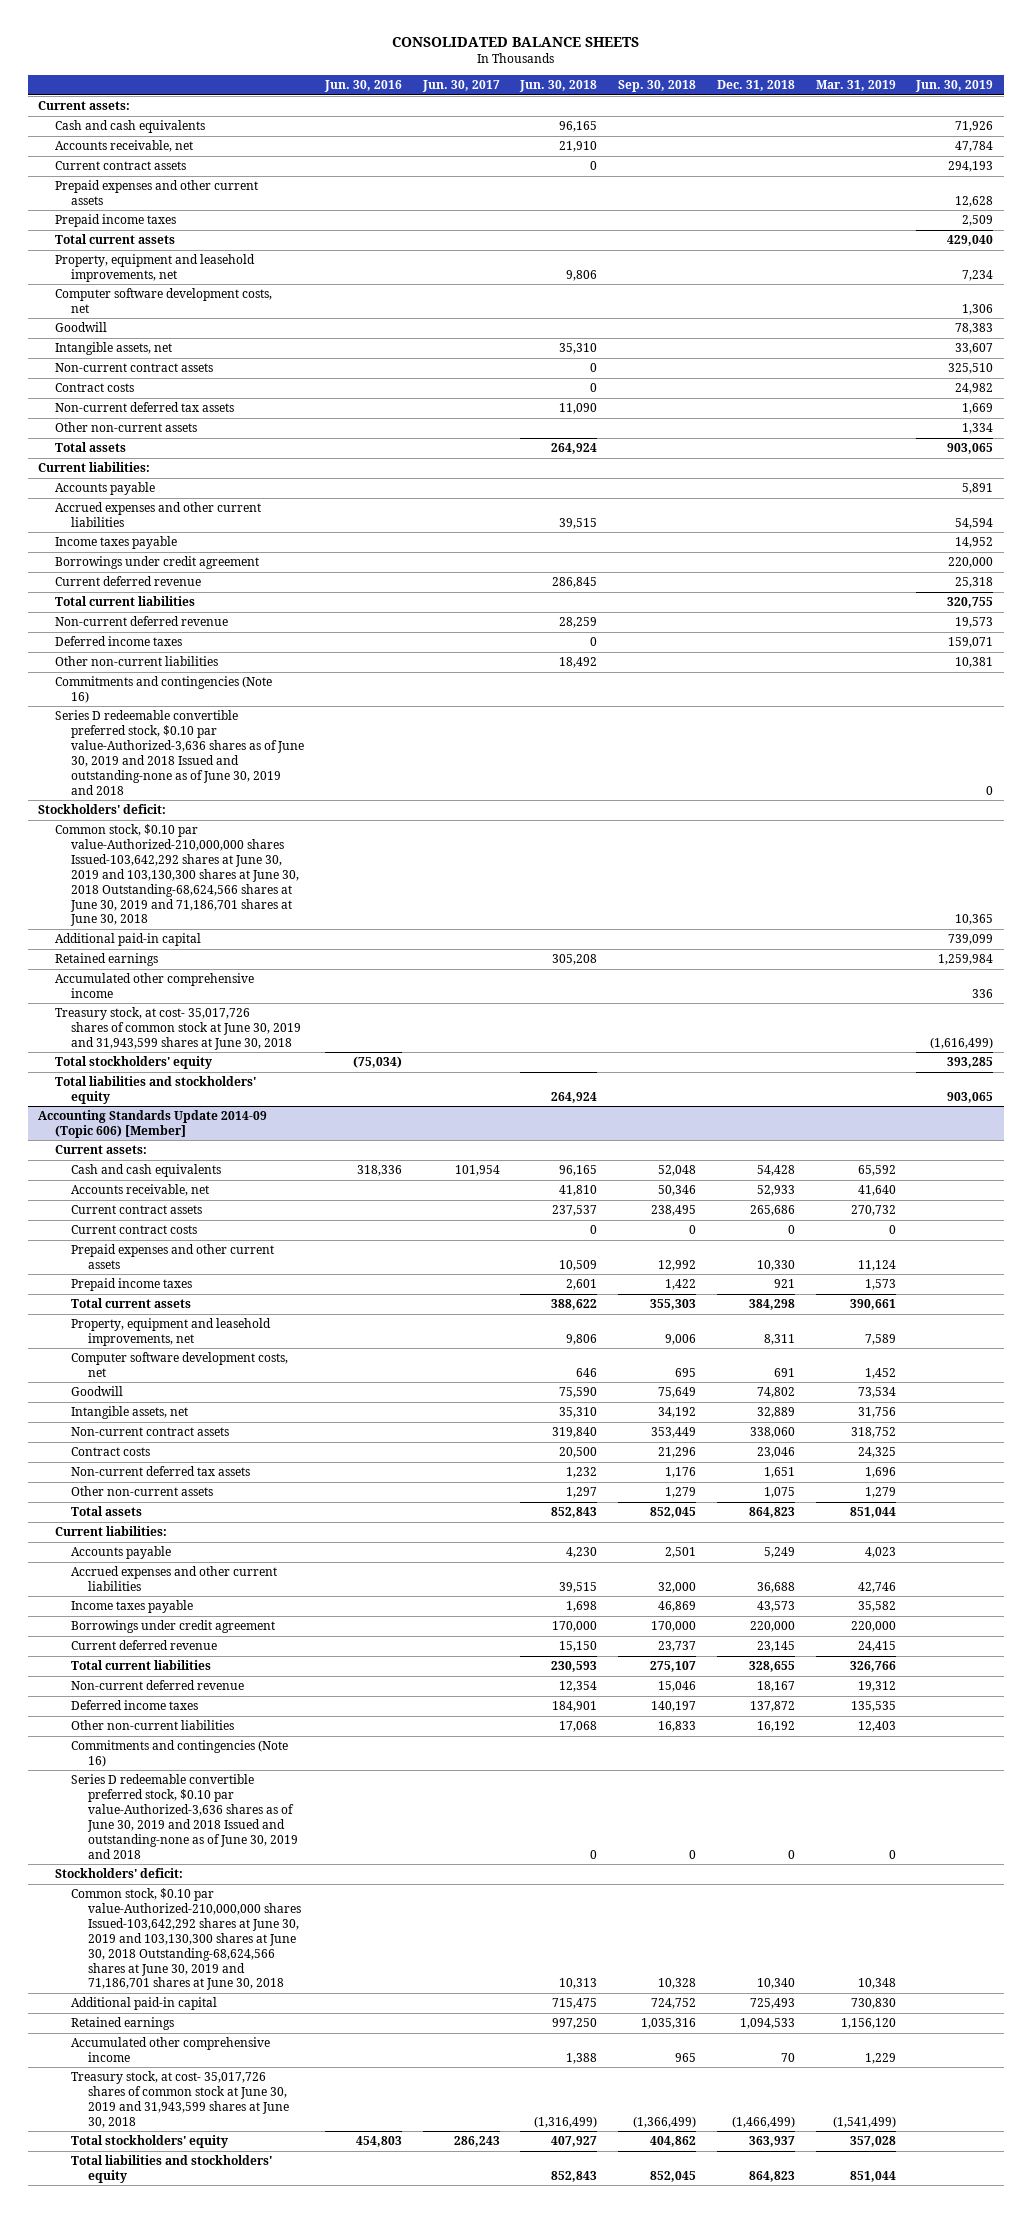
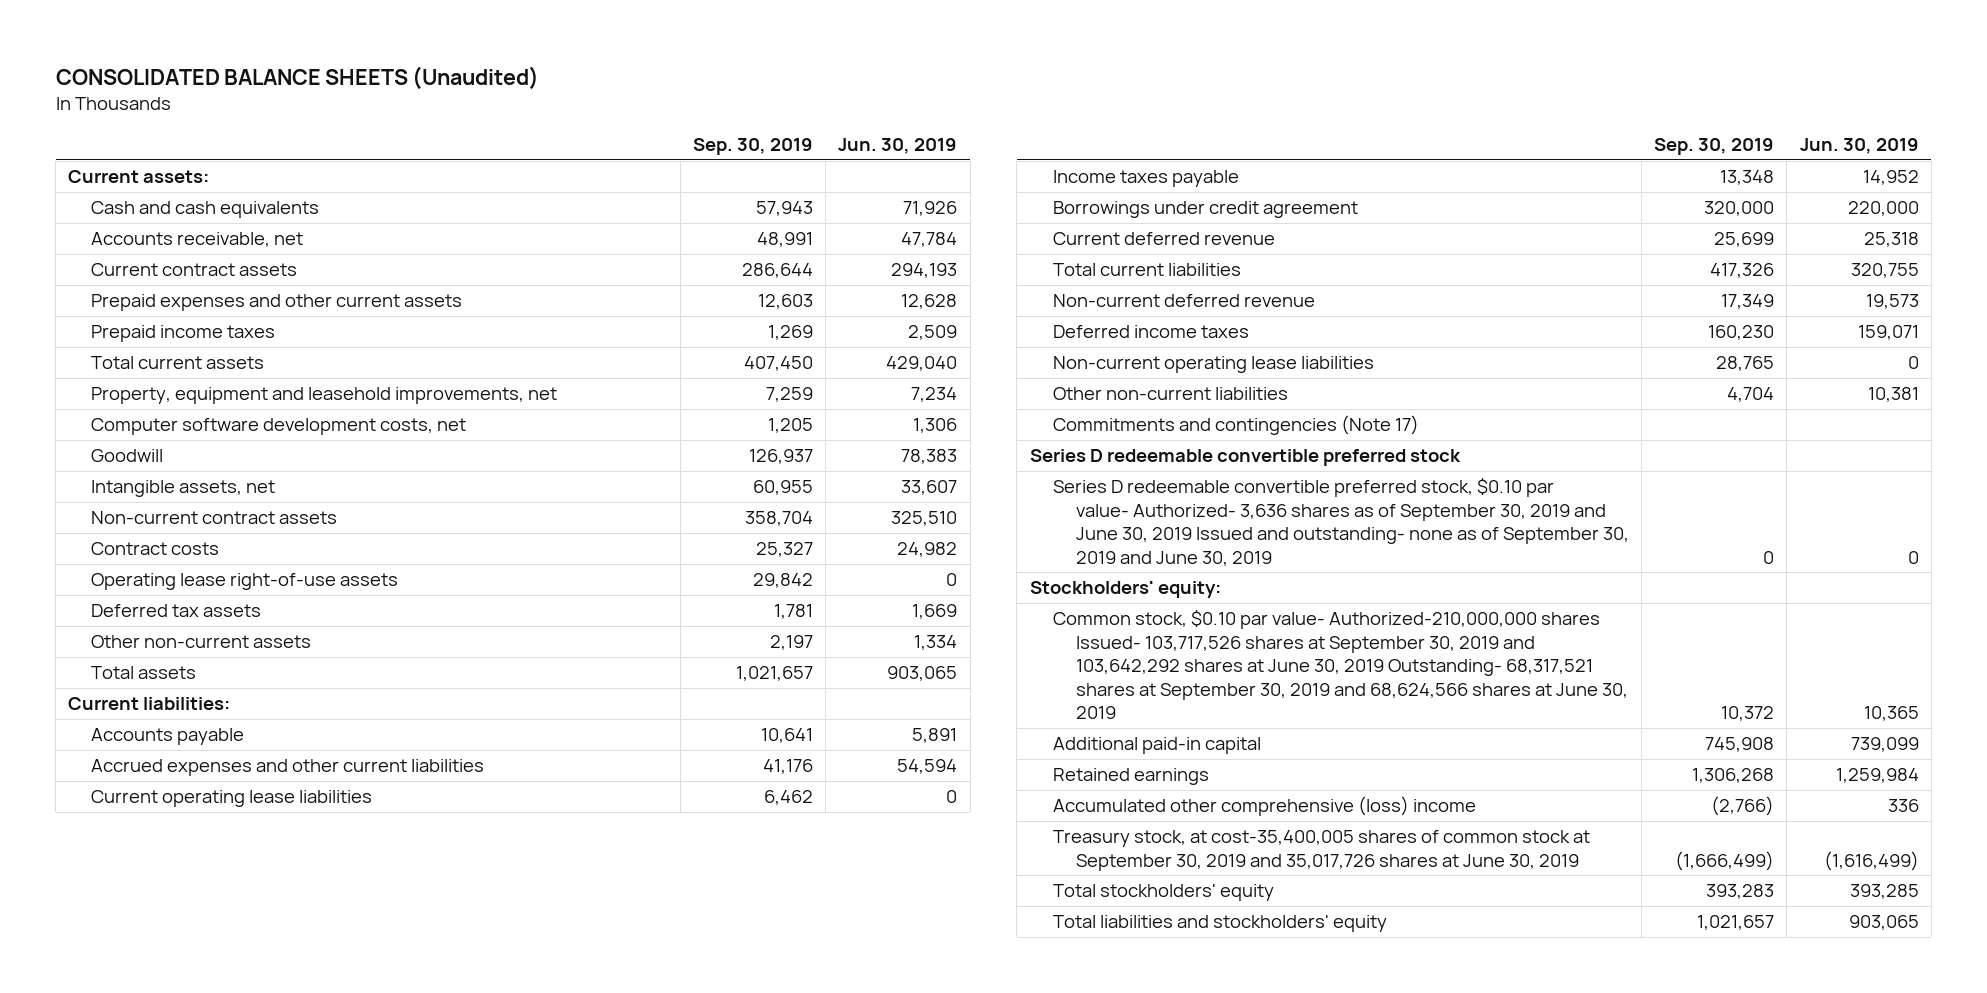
- CONSOLIDATED BALANCE SHEETS
+ CONSOLIDATED BALANCE SHEETS (Unaudited)
- | Jun. 30, 2016 | Jun. 30, 2017 | Jun. 30, 2018 | Sep. 30, 2018 | Dec. 31, 2018 | Mar. 31, 2019 | Jun. 30, 2019
+ | Sep. 30, 2019 | Jun. 30, 2019
- Non-current deferred tax assets | | | 11,090 | | | | 1,669
+ Operating lease right-of-use assets | 29,842 | 0
+ Deferred tax assets | 1,781 | 1,669
+ Current operating lease liabilities | 6,462 | 0
+ Non-current operating lease liabilities | 28,765 | 0
- Commitments and contingencies (Note 16)
- Series D redeemable convertible preferred stock, $0.10 par value-Authorized-3,636 shares as of June 30, 2019 and 2018 Issued and outstanding-none as of June 30, 2019 and 2018 | | | | | | | 0
- Stockholders' deficit:
- Common stock, $0.10 par value-Authorized-210,000,000 shares Issued-103,642,292 shares at June 30, 2019 and 103,130,300 shares at June 30, 2018 Outstanding-68,624,566 shares at June 30, 2019 and 71,186,701 shares at June 30, 2018 | | | | | | | 10,365
+ Commitments and contingencies (Note 17)
+ Series D redeemable convertible preferred stock
+ Series D redeemable convertible preferred stock, $0.10 par value- Authorized- 3,636 shares as of September 30, 2019 and June 30, 2019 Issued and outstanding- none as of September 30, 2019 and June 30, 2019 | 0 | 0
+ Stockholders' equity:
+ Common stock, $0.10 par value- Authorized-210,000,000 shares Issued- 103,717,526 shares at September 30, 2019 and 103,642,292 shares at June 30, 2019 Outstanding- 68,317,521 shares at September 30, 2019 and 68,624,566 shares at June 30, 2019 | 10,372 | 10,365
- Accumulated other comprehensive income | | | | | | | 336
- Treasury stock, at cost- 35,017,726 shares of common stock at June 30, 2019 and 31,943,599 shares at June 30, 2018 | | | | | | | (1,616,499)
+ Accumulated other comprehensive (loss) income | (2,766) | 336
+ Treasury stock, at cost-35,400,005 shares of common stock at September 30, 2019 and 35,017,726 shares at June 30, 2019 | (1,666,499) | (1,616,499)
- Accounting Standards Update 2014-09 (Topic 606) [Member]
- Current assets:
- Cash and cash equivalents | 318,336 | 101,954 | 96,165 | 52,048 | 54,428 | 65,592 |
- Accounts receivable, net | | | 41,810 | 50,346 | 52,933 | 41,640 |
- Current contract assets | | | 237,537 | 238,495 | 265,686 | 270,732 |
- Current contract costs | | | 0 | 0 | 0 | 0 |
- Prepaid expenses and other current assets | | | 10,509 | 12,992 | 10,330 | 11,124 |
- Prepaid income taxes | | | 2,601 | 1,422 | 921 | 1,573 |
- Total current assets | | | 388,622 | 355,303 | 384,298 | 390,661 |
- Property, equipment and leasehold improvements, net | | | 9,806 | 9,006 | 8,311 | 7,589 |
- Computer software development costs, net | | | 646 | 695 | 691 | 1,452 |
- Goodwill | | | 75,590 | 75,649 | 74,802 | 73,534 |
- Intangible assets, net | | | 35,310 | 34,192 | 32,889 | 31,756 |
- Non-current contract assets | | | 319,840 | 353,449 | 338,060 | 318,752 |
- Contract costs | | | 20,500 | 21,296 | 23,046 | 24,325 |
- Non-current deferred tax assets | | | 1,232 | 1,176 | 1,651 | 1,696 |
- Other non-current assets | | | 1,297 | 1,279 | 1,075 | 1,279 |
- Total assets | | | 852,843 | 852,045 | 864,823 | 851,044 |
- Current liabilities:
- Accounts payable | | | 4,230 | 2,501 | 5,249 | 4,023 |
- Accrued expenses and other current liabilities | | | 39,515 | 32,000 | 36,688 | 42,746 |
- Income taxes payable | | | 1,698 | 46,869 | 43,573 | 35,582 |
- Borrowings under credit agreement | | | 170,000 | 170,000 | 220,000 | 220,000 |
- Current deferred revenue | | | 15,150 | 23,737 | 23,145 | 24,415 |
- Total current liabilities | | | 230,593 | 275,107 | 328,655 | 326,766 |
- Non-current deferred revenue | | | 12,354 | 15,046 | 18,167 | 19,312 |
- Deferred income taxes | | | 184,901 | 140,197 | 137,872 | 135,535 |
- Other non-current liabilities | | | 17,068 | 16,833 | 16,192 | 12,403 |
- Commitments and contingencies (Note 16)
- Series D redeemable convertible preferred stock, $0.10 par value-Authorized-3,636 shares as of June 30, 2019 and 2018 Issued and outstanding-none as of June 30, 2019 and 2018 | | | 0 | 0 | 0 | 0 |
- Stockholders' deficit:
- Common stock, $0.10 par value-Authorized-210,000,000 shares Issued-103,642,292 shares at June 30, 2019 and 103,130,300 shares at June 30, 2018 Outstanding-68,624,566 shares at June 30, 2019 and 71,186,701 shares at June 30, 2018 | | | 10,313 | 10,328 | 10,340 | 10,348 |
- Additional paid-in capital | | | 715,475 | 724,752 | 725,493 | 730,830 |
- Retained earnings | | | 997,250 | 1,035,316 | 1,094,533 | 1,156,120 |
- Accumulated other comprehensive income | | | 1,388 | 965 | 70 | 1,229 |
- Treasury stock, at cost- 35,017,726 shares of common stock at June 30, 2019 and 31,943,599 shares at June 30, 2018 | | | (1,316,499) | (1,366,499) | (1,466,499) | (1,541,499) |
- Total stockholders' equity | 454,803 | 286,243 | 407,927 | 404,862 | 363,937 | 357,028 |
- Total liabilities and stockholders' equity | | | 852,843 | 852,045 | 864,823 | 851,044 |

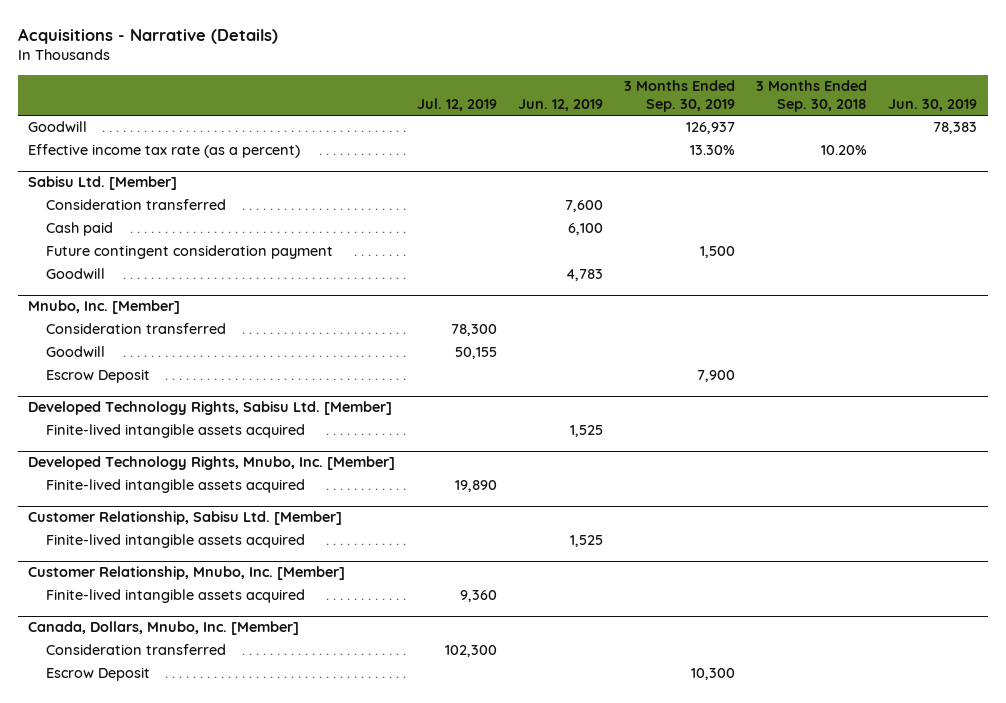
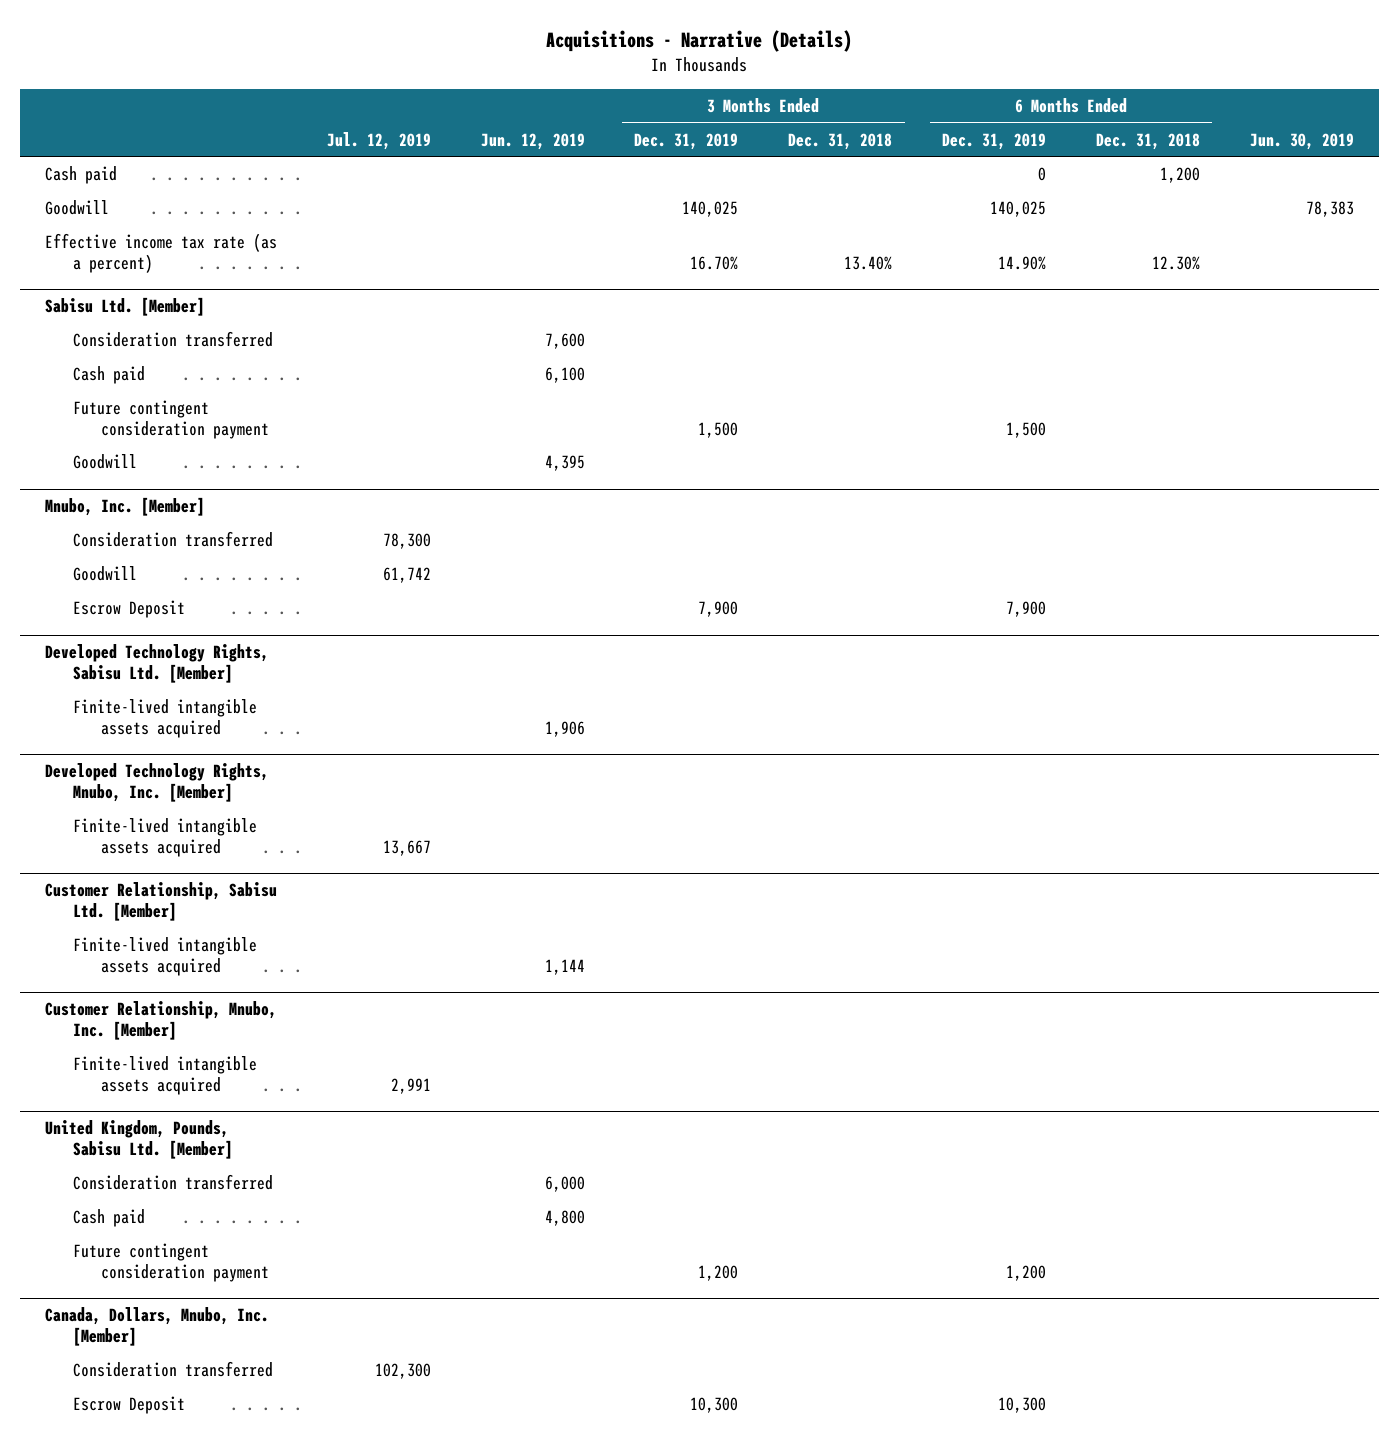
- | Jul. 12, 2019 | Jun. 12, 2019 | 3 Months Ended Sep. 30, 2019 | 3 Months Ended Sep. 30, 2018 | Jun. 30, 2019
+ | Jul. 12, 2019 | Jun. 12, 2019 | 3 Months Ended Dec. 31, 2019 | 3 Months Ended Dec. 31, 2018 | 6 Months Ended Dec. 31, 2019 | 6 Months Ended Dec. 31, 2018 | Jun. 30, 2019
+ Cash paid | | | | | 0 | 1,200 |
@ Sabisu Ltd. [Member]
- Goodwill | | 4,783 | | |
+ Goodwill | | 4,395 | | | | |
@ Mnubo, Inc. [Member]
- Goodwill | 50,155 | | | |
+ Goodwill | 61,742 | | | | | |
@ Developed Technology Rights, Sabisu Ltd. [Member]
- Finite-lived intangible assets acquired | | 1,525 | | |
+ Finite-lived intangible assets acquired | | 1,906 | | | | |
@ Developed Technology Rights, Mnubo, Inc. [Member]
- Finite-lived intangible assets acquired | 19,890 | | | |
+ Finite-lived intangible assets acquired | 13,667 | | | | | |
@ Customer Relationship, Sabisu Ltd. [Member]
- Finite-lived intangible assets acquired | | 1,525 | | |
+ Finite-lived intangible assets acquired | | 1,144 | | | | |
@ Customer Relationship, Mnubo, Inc. [Member]
- Finite-lived intangible assets acquired | 9,360 | | | |
+ Finite-lived intangible assets acquired | 2,991 | | | | | |
+ United Kingdom, Pounds, Sabisu Ltd. [Member]
+ Consideration transferred | | 6,000 | | | | |
+ Cash paid | | 4,800 | | | | |
+ Future contingent consideration payment | | | 1,200 | | 1,200 | |

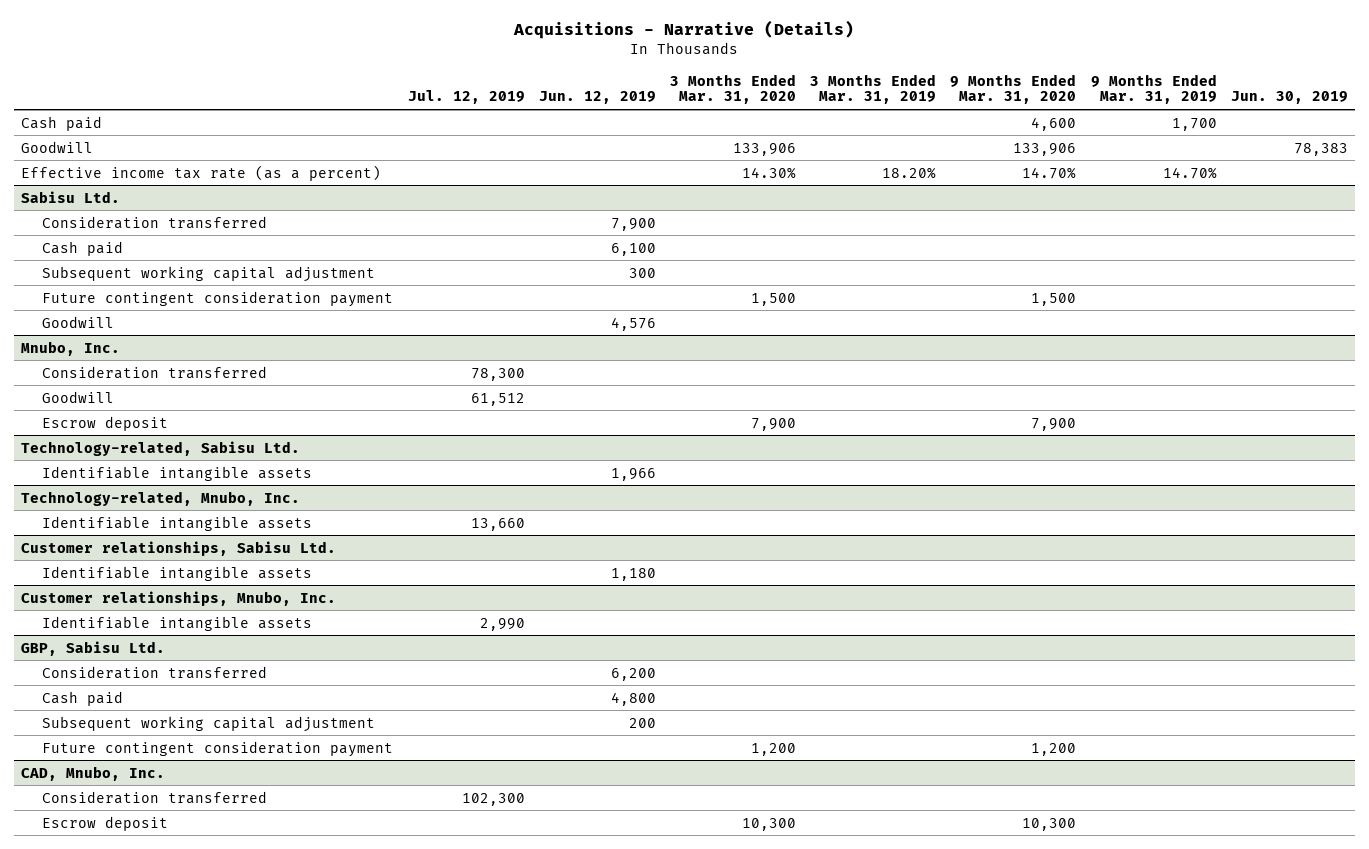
- | Jul. 12, 2019 | Jun. 12, 2019 | 3 Months Ended Dec. 31, 2019 | 3 Months Ended Dec. 31, 2018 | 6 Months Ended Dec. 31, 2019 | 6 Months Ended Dec. 31, 2018 | Jun. 30, 2019
+ | Jul. 12, 2019 | Jun. 12, 2019 | 3 Months Ended Mar. 31, 2020 | 3 Months Ended Mar. 31, 2019 | 9 Months Ended Mar. 31, 2020 | 9 Months Ended Mar. 31, 2019 | Jun. 30, 2019
- Sabisu Ltd. [Member]
- Consideration transferred | | 7,600 | | | | |
+ Sabisu Ltd.
+ Consideration transferred | | 7,900 | | | | |
+ Subsequent working capital adjustment | | 300 | | | | |
- Goodwill | | 4,395 | | | | |
- Mnubo, Inc. [Member]
+ Goodwill | | 4,576 | | | | |
+ Mnubo, Inc.
- Goodwill | 61,742 | | | | | |
- Escrow Deposit | | | 7,900 | | 7,900 | |
- Developed Technology Rights, Sabisu Ltd. [Member]
- Finite-lived intangible assets acquired | | 1,906 | | | | |
- Developed Technology Rights, Mnubo, Inc. [Member]
- Finite-lived intangible assets acquired | 13,667 | | | | | |
- Customer Relationship, Sabisu Ltd. [Member]
- Finite-lived intangible assets acquired | | 1,144 | | | | |
- Customer Relationship, Mnubo, Inc. [Member]
- Finite-lived intangible assets acquired | 2,991 | | | | | |
- United Kingdom, Pounds, Sabisu Ltd. [Member]
- Consideration transferred | | 6,000 | | | | |
+ Goodwill | 61,512 | | | | | |
+ Escrow deposit | | | 7,900 | | 7,900 | |
+ Technology-related, Sabisu Ltd.
+ Identifiable intangible assets | | 1,966 | | | | |
+ Technology-related, Mnubo, Inc.
+ Identifiable intangible assets | 13,660 | | | | | |
+ Customer relationships, Sabisu Ltd.
+ Identifiable intangible assets | | 1,180 | | | | |
+ Customer relationships, Mnubo, Inc.
+ Identifiable intangible assets | 2,990 | | | | | |
+ GBP, Sabisu Ltd.
+ Consideration transferred | | 6,200 | | | | |
+ Subsequent working capital adjustment | | 200 | | | | |
- Canada, Dollars, Mnubo, Inc. [Member]
+ CAD, Mnubo, Inc.
- Escrow Deposit | | | 10,300 | | 10,300 | |
+ Escrow deposit | | | 10,300 | | 10,300 | |

